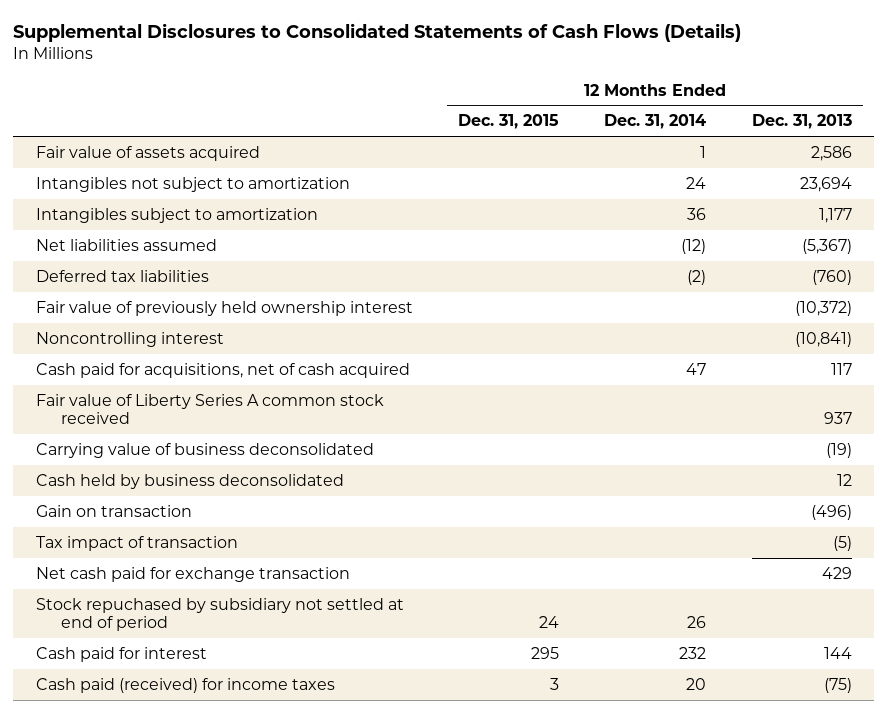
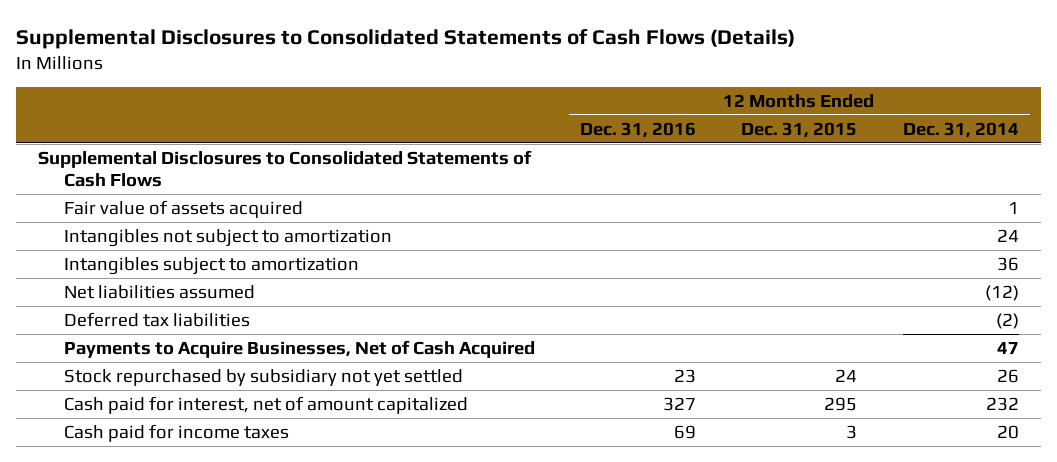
- | 12 Months Ended Dec. 31, 2015 | 12 Months Ended Dec. 31, 2014 | 12 Months Ended Dec. 31, 2013
+ | 12 Months Ended Dec. 31, 2016 | 12 Months Ended Dec. 31, 2015 | 12 Months Ended Dec. 31, 2014
+ Supplemental Disclosures to Consolidated Statements of Cash Flows
- Fair value of previously held ownership interest | | | (10,372)
- Noncontrolling interest | | | (10,841)
- Cash paid for acquisitions, net of cash acquired | | 47 | 117
- Fair value of Liberty Series A common stock received | | | 937
- Carrying value of business deconsolidated | | | (19)
- Cash held by business deconsolidated | | | 12
- Gain on transaction | | | (496)
- Tax impact of transaction | | | (5)
- Net cash paid for exchange transaction | | | 429
- Stock repuchased by subsidiary not settled at end of period | 24 | 26 |
- Cash paid for interest | 295 | 232 | 144
- Cash paid (received) for income taxes | 3 | 20 | (75)
+ Payments to Acquire Businesses, Net of Cash Acquired | | | 47
+ Stock repurchased by subsidiary not yet settled | 23 | 24 | 26
+ Cash paid for interest, net of amount capitalized | 327 | 295 | 232
+ Cash paid for income taxes | 69 | 3 | 20

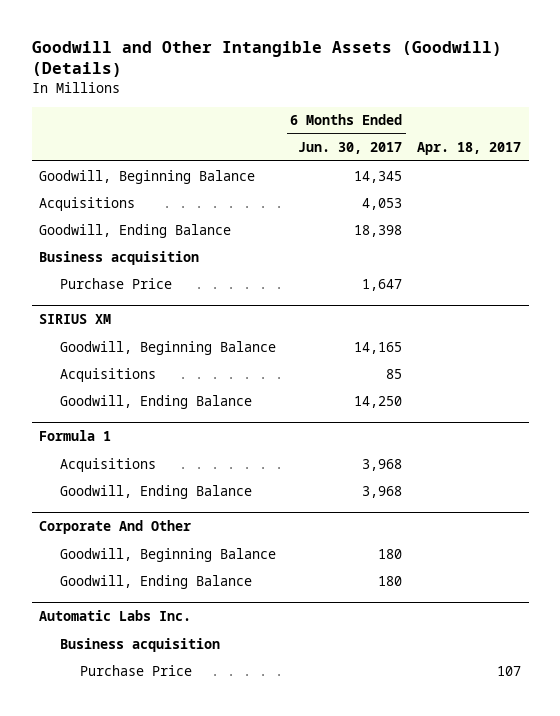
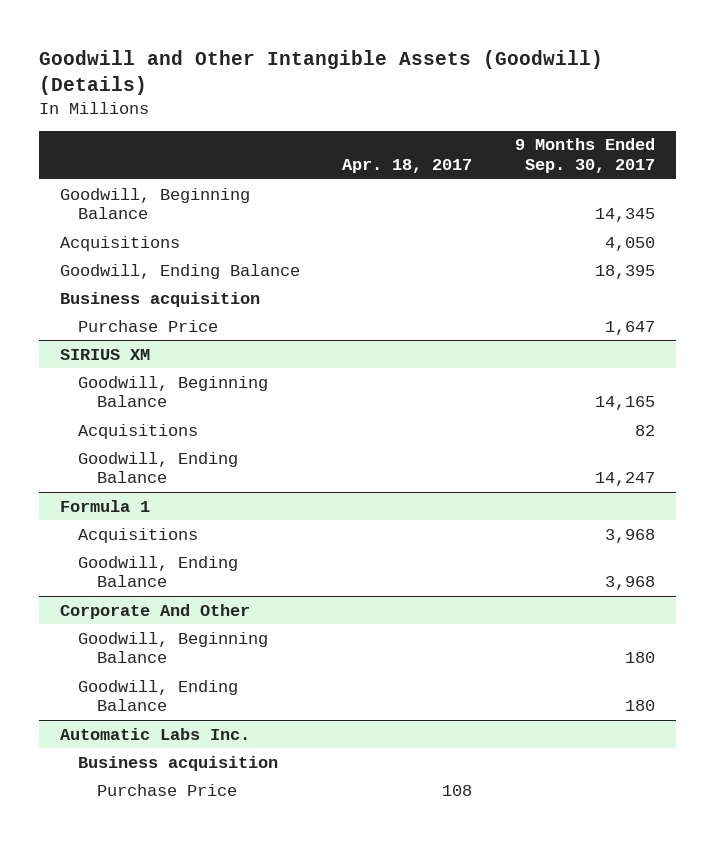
- | 6 Months Ended Jun. 30, 2017 | Apr. 18, 2017
+ | Apr. 18, 2017 | 9 Months Ended Sep. 30, 2017
@ Automatic Labs Inc.
- Purchase Price | | 107
+ Purchase Price | 108 |

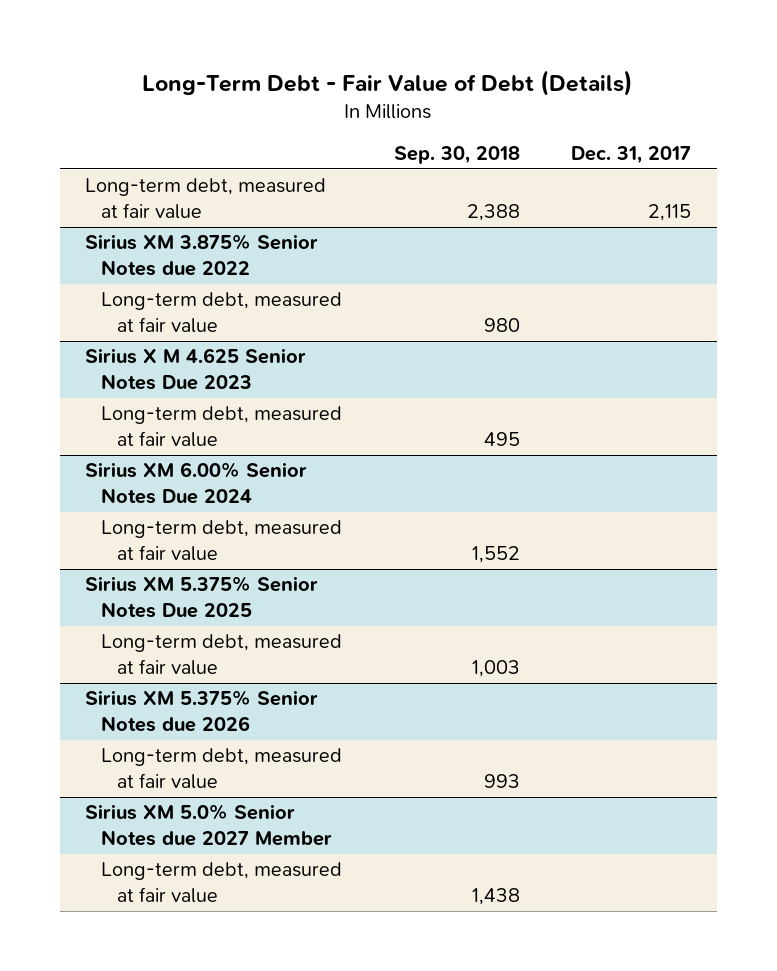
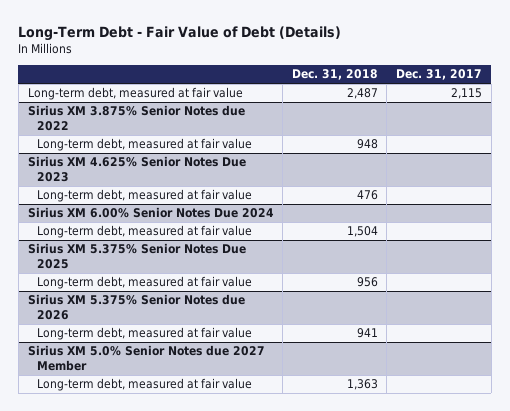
- | Sep. 30, 2018 | Dec. 31, 2017
+ | Dec. 31, 2018 | Dec. 31, 2017
- Sirius X M 4.625 Senior Notes Due 2023
+ Sirius XM 4.625% Senior Notes Due 2023

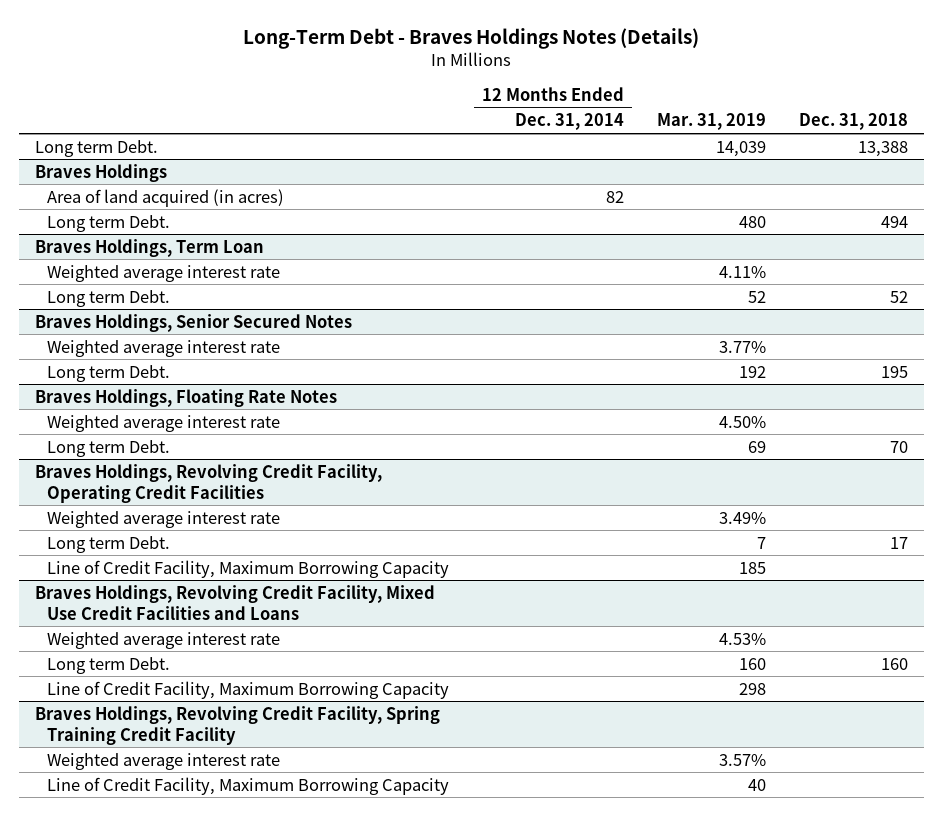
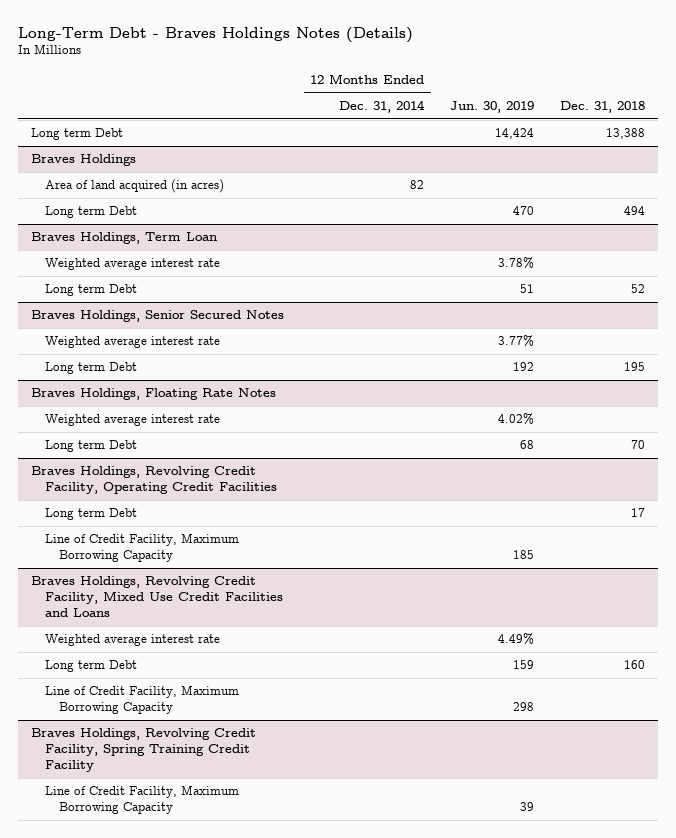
- | 12 Months Ended Dec. 31, 2014 | Mar. 31, 2019 | Dec. 31, 2018
+ | 12 Months Ended Dec. 31, 2014 | Jun. 30, 2019 | Dec. 31, 2018
- Long term Debt. | | 14,039 | 13,388
+ Long term Debt | | 14,424 | 13,388
@ Braves Holdings
- Long term Debt. | | 480 | 494
+ Long term Debt | | 470 | 494
@ Braves Holdings, Term Loan
- Long term Debt. | | 52 | 52
+ Long term Debt | | 51 | 52
@ Braves Holdings, Senior Secured Notes
- Long term Debt. | | 192 | 195
+ Long term Debt | | 192 | 195
@ Braves Holdings, Floating Rate Notes
- Long term Debt. | | 69 | 70
+ Long term Debt | | 68 | 70
@ Braves Holdings, Revolving Credit Facility, Operating Credit Facilities
- Weighted average interest rate | | 3.49% |
- Long term Debt. | | 7 | 17
+ Long term Debt | | | 17
@ Braves Holdings, Revolving Credit Facility, Mixed Use Credit Facilities and Loans
- Long term Debt. | | 160 | 160
+ Long term Debt | | 159 | 160
@ Braves Holdings, Revolving Credit Facility, Spring Training Credit Facility
- Weighted average interest rate | | 3.57% |

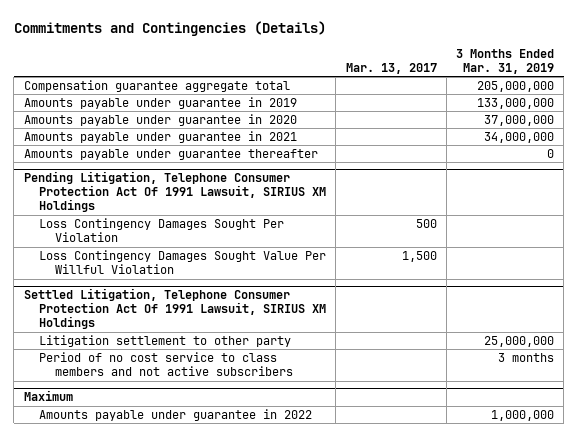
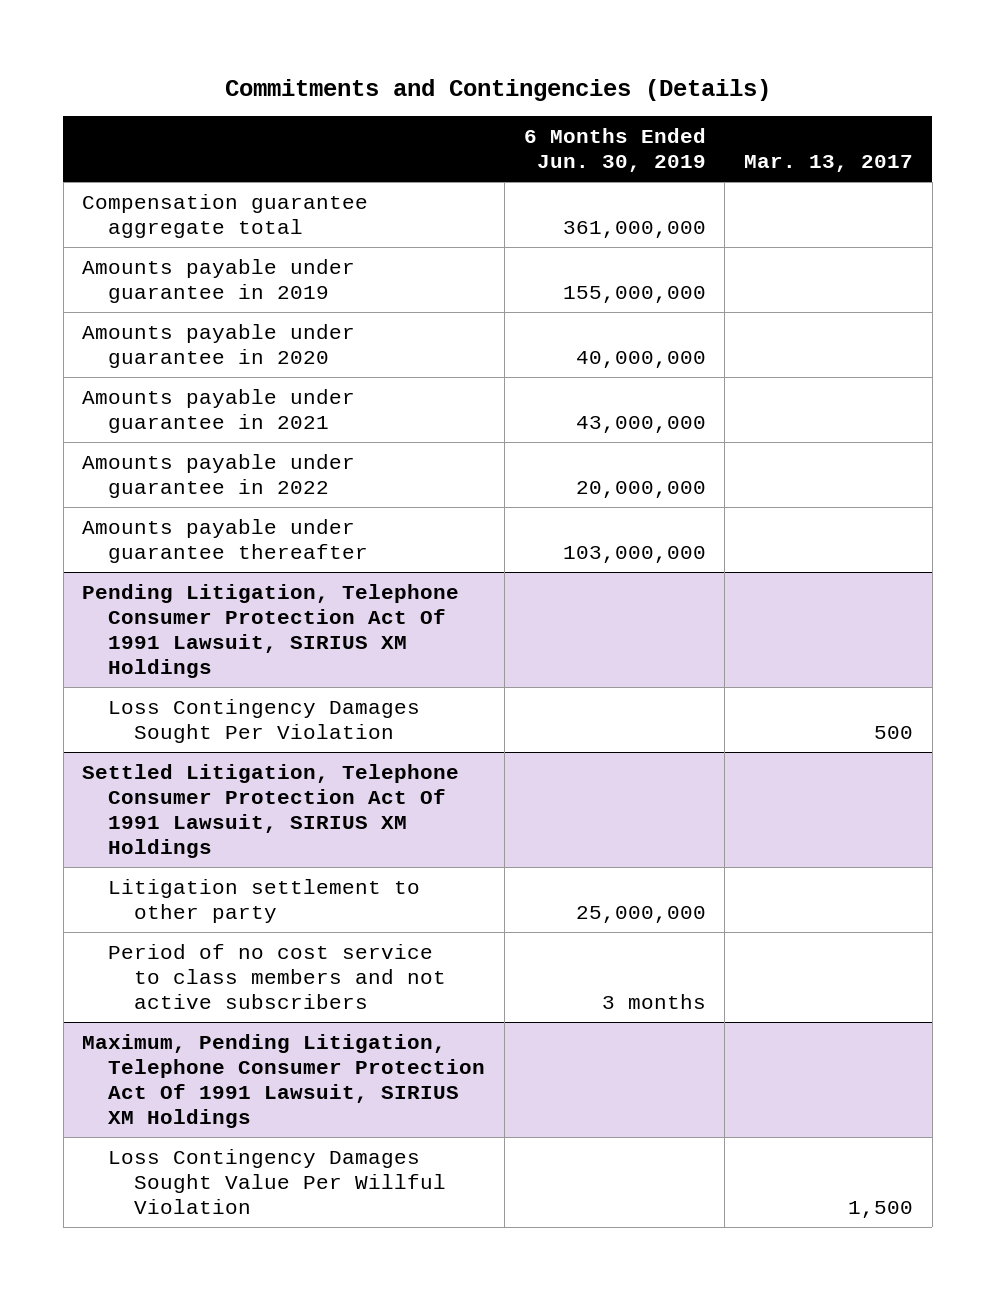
- | Mar. 13, 2017 | 3 Months Ended Mar. 31, 2019
+ | 6 Months Ended Jun. 30, 2019 | Mar. 13, 2017
+ Amounts payable under guarantee in 2022 | 20,000,000 |
@ Pending Litigation, Telephone Consumer Protection Act Of 1991 Lawsuit, SIRIUS XM Holdings
- Loss Contingency Damages Sought Value Per Willful Violation | 1,500 |
- Maximum
- Amounts payable under guarantee in 2022 | | 1,000,000
+ Maximum, Pending Litigation, Telephone Consumer Protection Act Of 1991 Lawsuit, SIRIUS XM Holdings
+ Loss Contingency Damages Sought Value Per Willful Violation | | 1,500

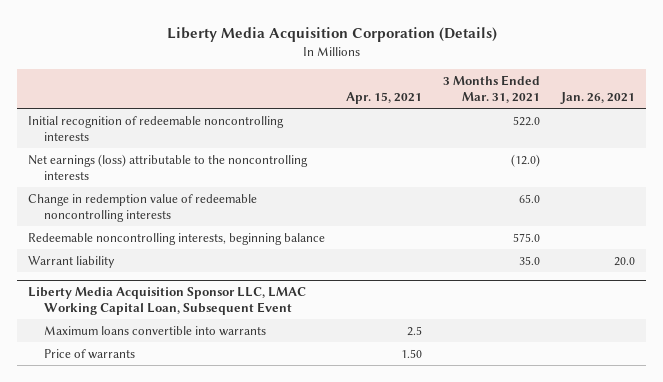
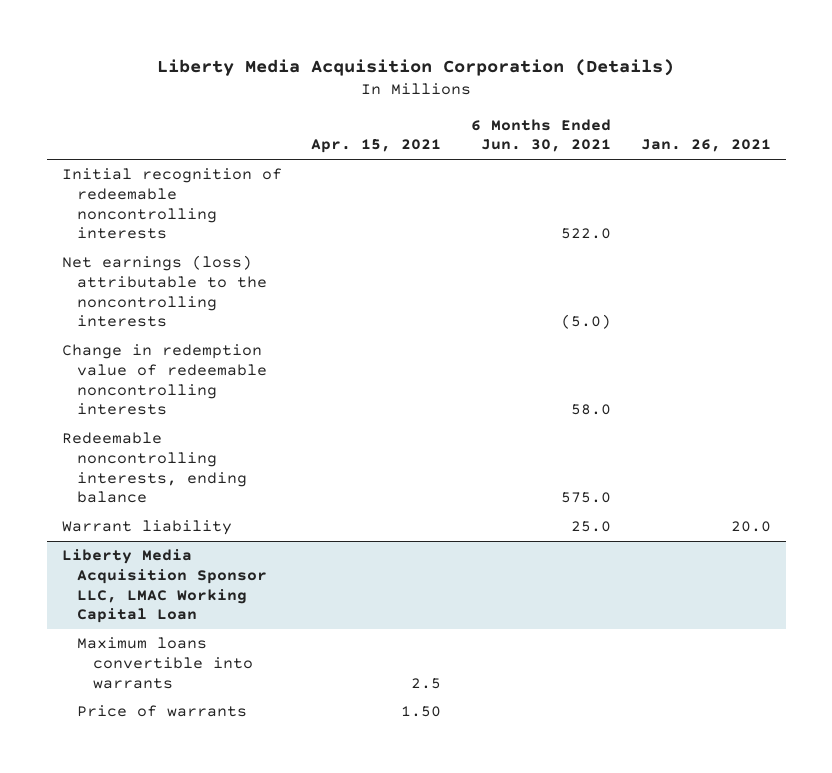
- | Apr. 15, 2021 | 3 Months Ended Mar. 31, 2021 | Jan. 26, 2021
+ | Apr. 15, 2021 | 6 Months Ended Jun. 30, 2021 | Jan. 26, 2021
- Redeemable noncontrolling interests, beginning balance | | 575.0 |
+ Redeemable noncontrolling interests, ending balance | | 575.0 |
- Liberty Media Acquisition Sponsor LLC, LMAC Working Capital Loan, Subsequent Event
+ Liberty Media Acquisition Sponsor LLC, LMAC Working Capital Loan

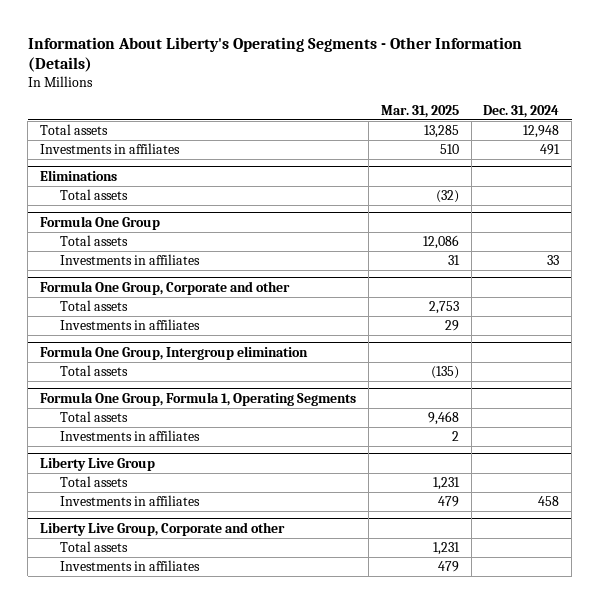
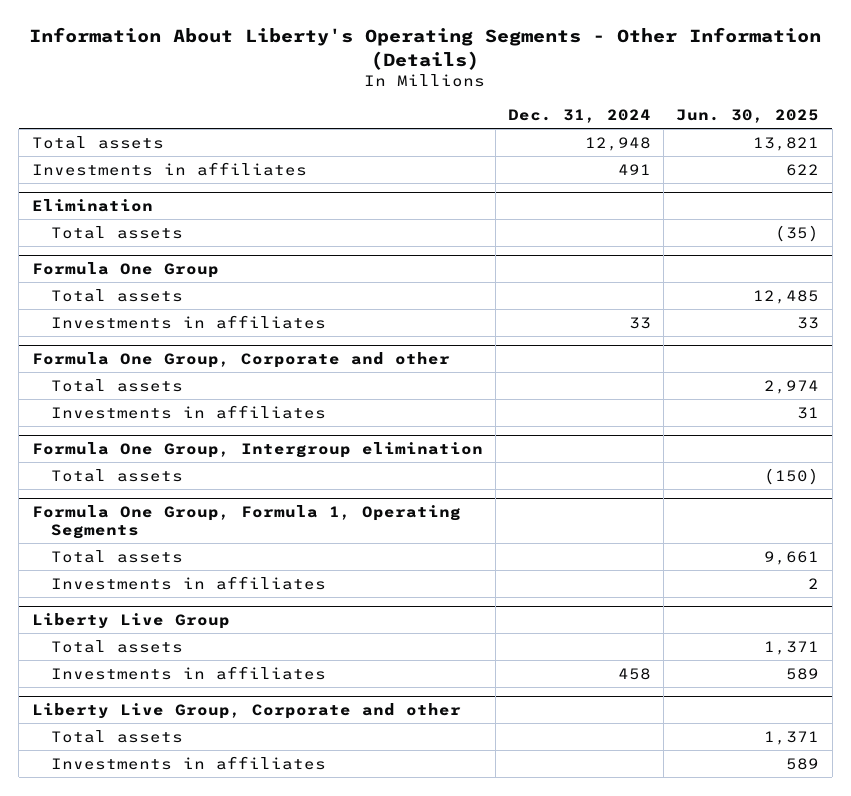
- | Mar. 31, 2025 | Dec. 31, 2024
+ | Dec. 31, 2024 | Jun. 30, 2025
- Eliminations
+ Elimination

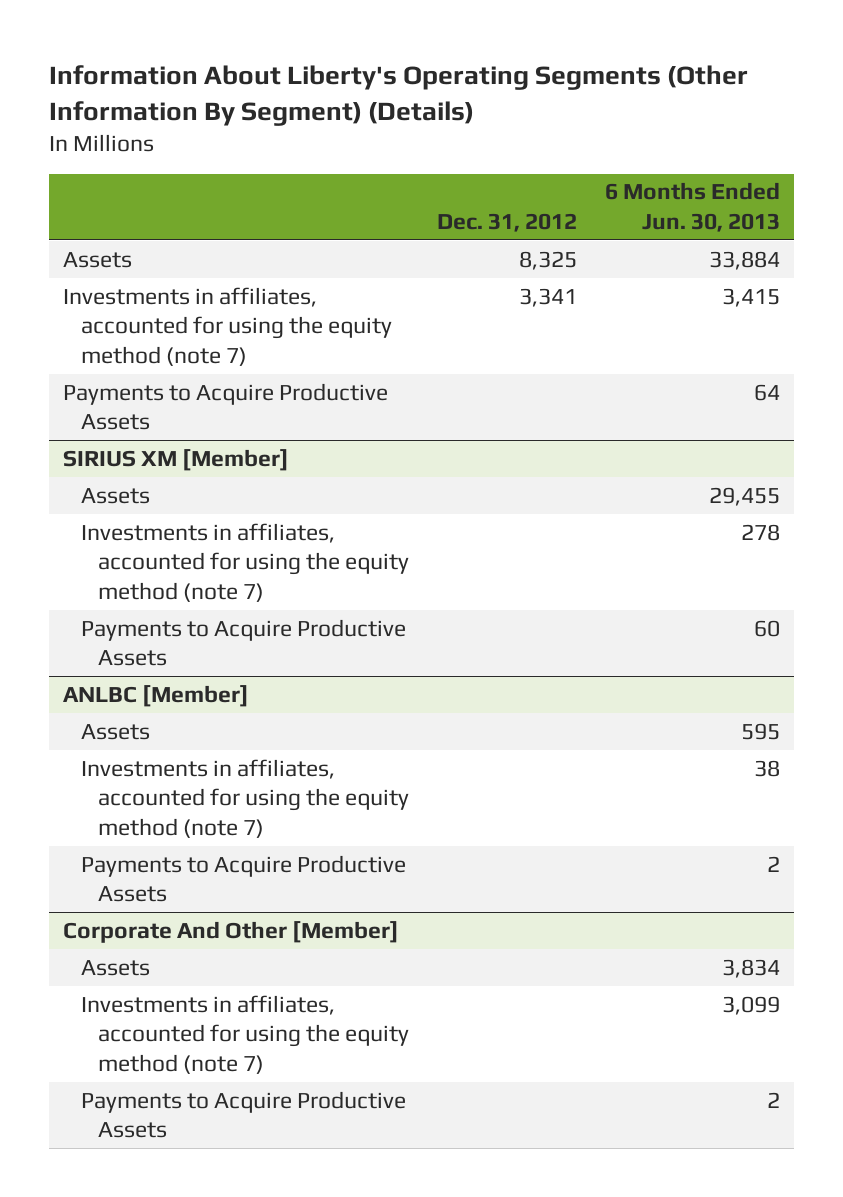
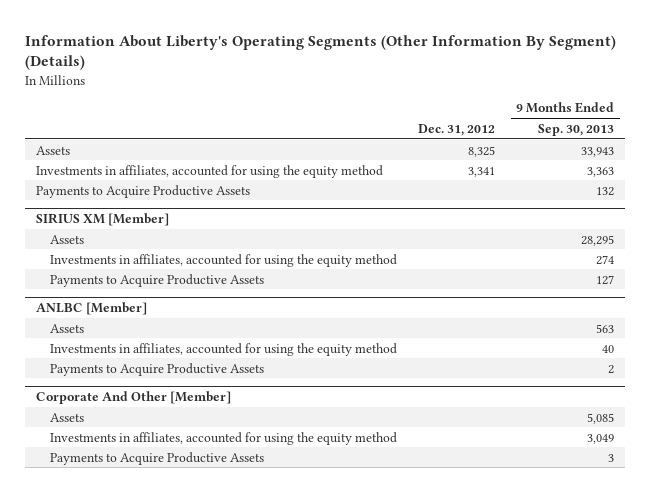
- | Dec. 31, 2012 | 6 Months Ended Jun. 30, 2013
+ | Dec. 31, 2012 | 9 Months Ended Sep. 30, 2013
- Investments in affiliates, accounted for using the equity method (note 7) | 3,341 | 3,415
+ Investments in affiliates, accounted for using the equity method | 3,341 | 3,363
@ SIRIUS XM [Member]
- Investments in affiliates, accounted for using the equity method (note 7) | | 278
+ Investments in affiliates, accounted for using the equity method | | 274
@ ANLBC [Member]
- Investments in affiliates, accounted for using the equity method (note 7) | | 38
+ Investments in affiliates, accounted for using the equity method | | 40
@ Corporate And Other [Member]
- Investments in affiliates, accounted for using the equity method (note 7) | | 3,099
+ Investments in affiliates, accounted for using the equity method | | 3,049

